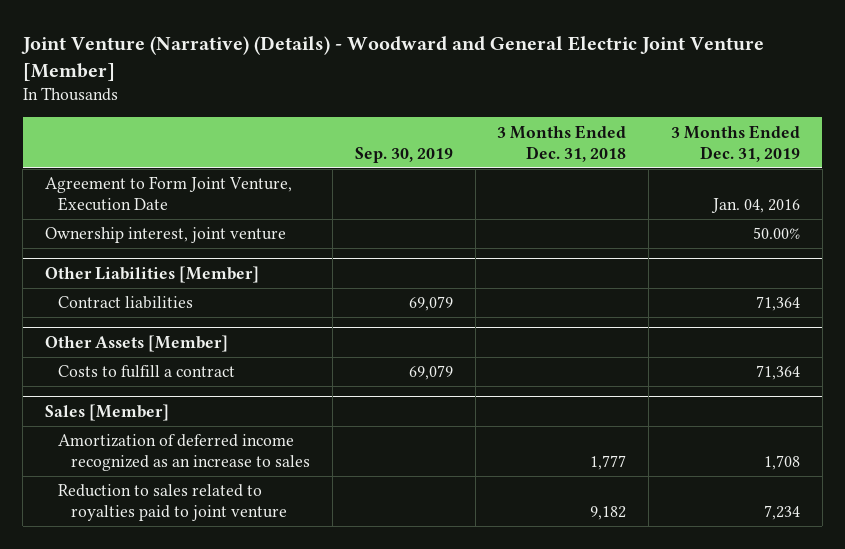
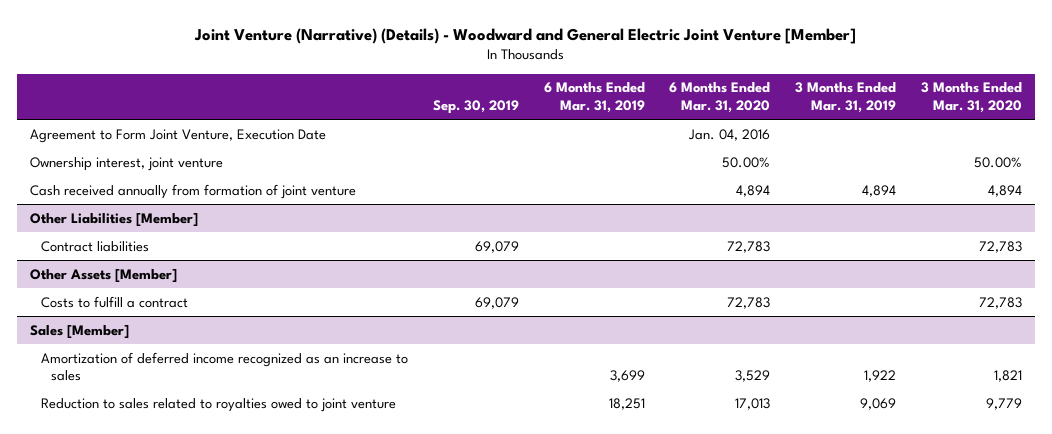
- | Sep. 30, 2019 | 3 Months Ended Dec. 31, 2018 | 3 Months Ended Dec. 31, 2019
+ | Sep. 30, 2019 | 6 Months Ended Mar. 31, 2019 | 6 Months Ended Mar. 31, 2020 | 3 Months Ended Mar. 31, 2019 | 3 Months Ended Mar. 31, 2020
+ Cash received annually from formation of joint venture | | | 4,894 | 4,894 | 4,894
@ Sales [Member]
- Reduction to sales related to royalties paid to joint venture | | 9,182 | 7,234
+ Reduction to sales related to royalties owed to joint venture | | 18,251 | 17,013 | 9,069 | 9,779

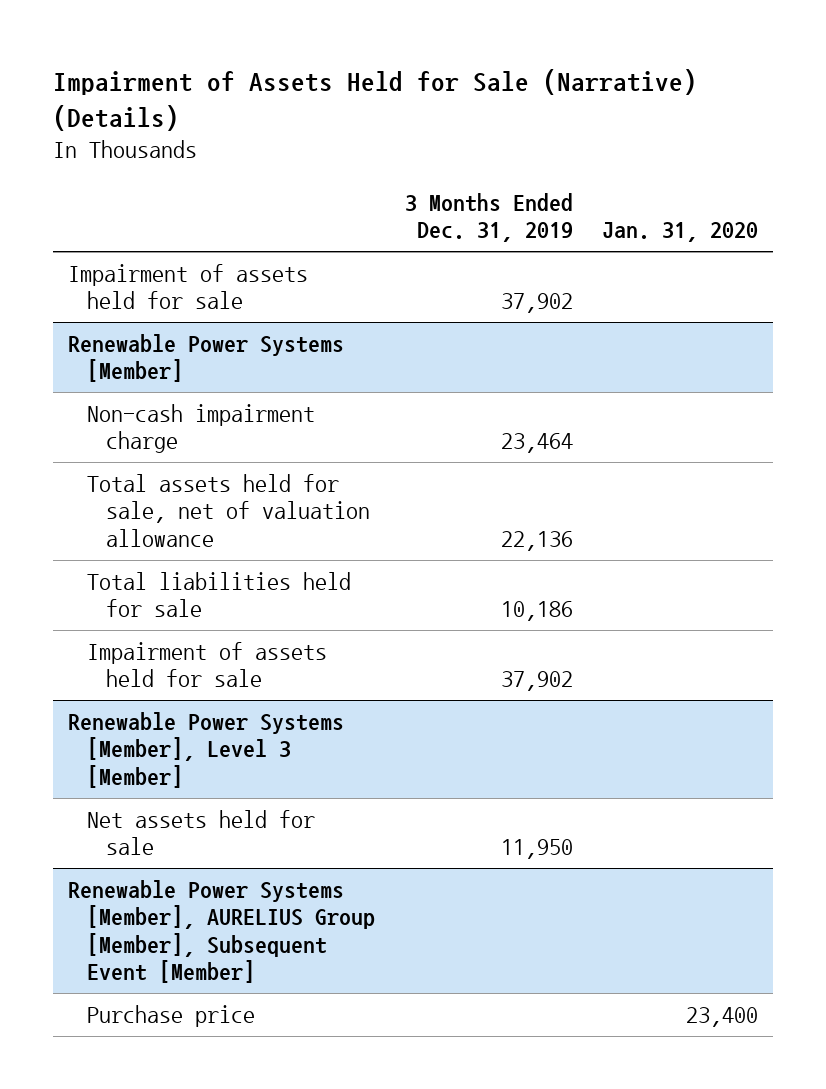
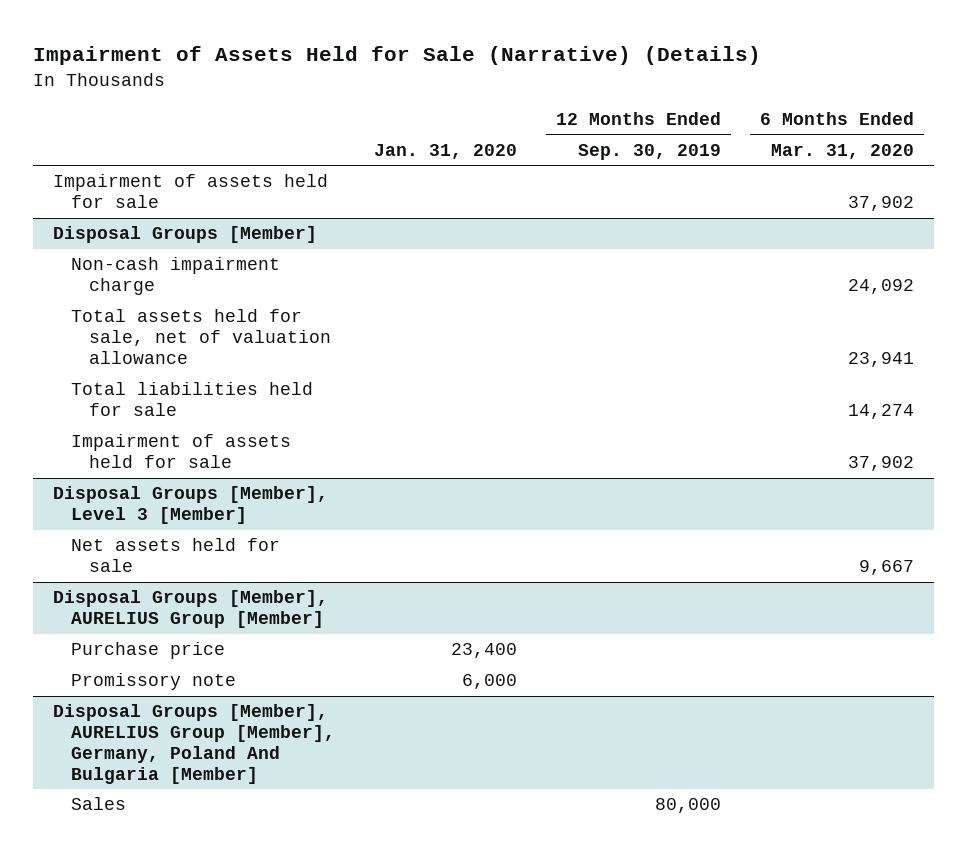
- | 3 Months Ended Dec. 31, 2019 | Jan. 31, 2020
+ | Jan. 31, 2020 | 12 Months Ended Sep. 30, 2019 | 6 Months Ended Mar. 31, 2020
- Renewable Power Systems [Member]
+ Disposal Groups [Member]
- Renewable Power Systems [Member], Level 3 [Member]
- Net assets held for sale | 11,950 |
- Renewable Power Systems [Member], AURELIUS Group [Member], Subsequent Event [Member]
+ Disposal Groups [Member], Level 3 [Member]
+ Net assets held for sale | | | 9,667
+ Disposal Groups [Member], AURELIUS Group [Member]
+ Promissory note | 6,000 | |
+ Disposal Groups [Member], AURELIUS Group [Member], Germany, Poland And Bulgaria [Member]
+ Sales | | 80,000 |

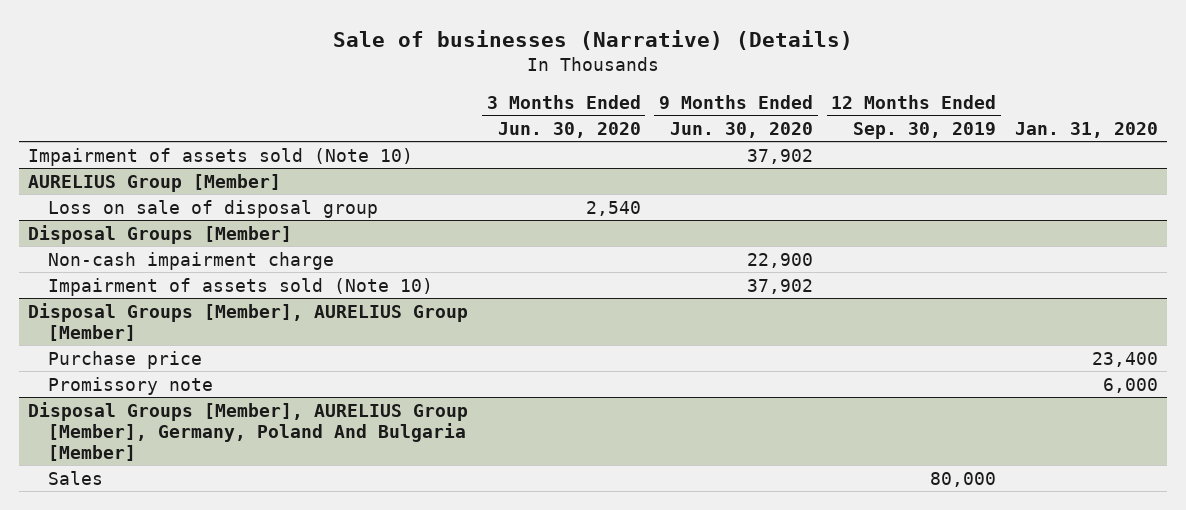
- Impairment of Assets Held for Sale (Narrative) (Details)
+ Sale of businesses (Narrative) (Details)
- | Jan. 31, 2020 | 12 Months Ended Sep. 30, 2019 | 6 Months Ended Mar. 31, 2020
+ | 3 Months Ended Jun. 30, 2020 | 9 Months Ended Jun. 30, 2020 | 12 Months Ended Sep. 30, 2019 | Jan. 31, 2020
- Impairment of assets held for sale | | | 37,902
+ Impairment of assets sold (Note 10) | | 37,902 | |
+ AURELIUS Group [Member]
+ Loss on sale of disposal group | 2,540 | | |
@ Disposal Groups [Member]
- Total assets held for sale, net of valuation allowance | | | 23,941
- Total liabilities held for sale | | | 14,274
- Impairment of assets held for sale | | | 37,902
- Disposal Groups [Member], Level 3 [Member]
- Net assets held for sale | | | 9,667
@ Disposal Groups [Member]
+ Impairment of assets sold (Note 10) | | 37,902 | |

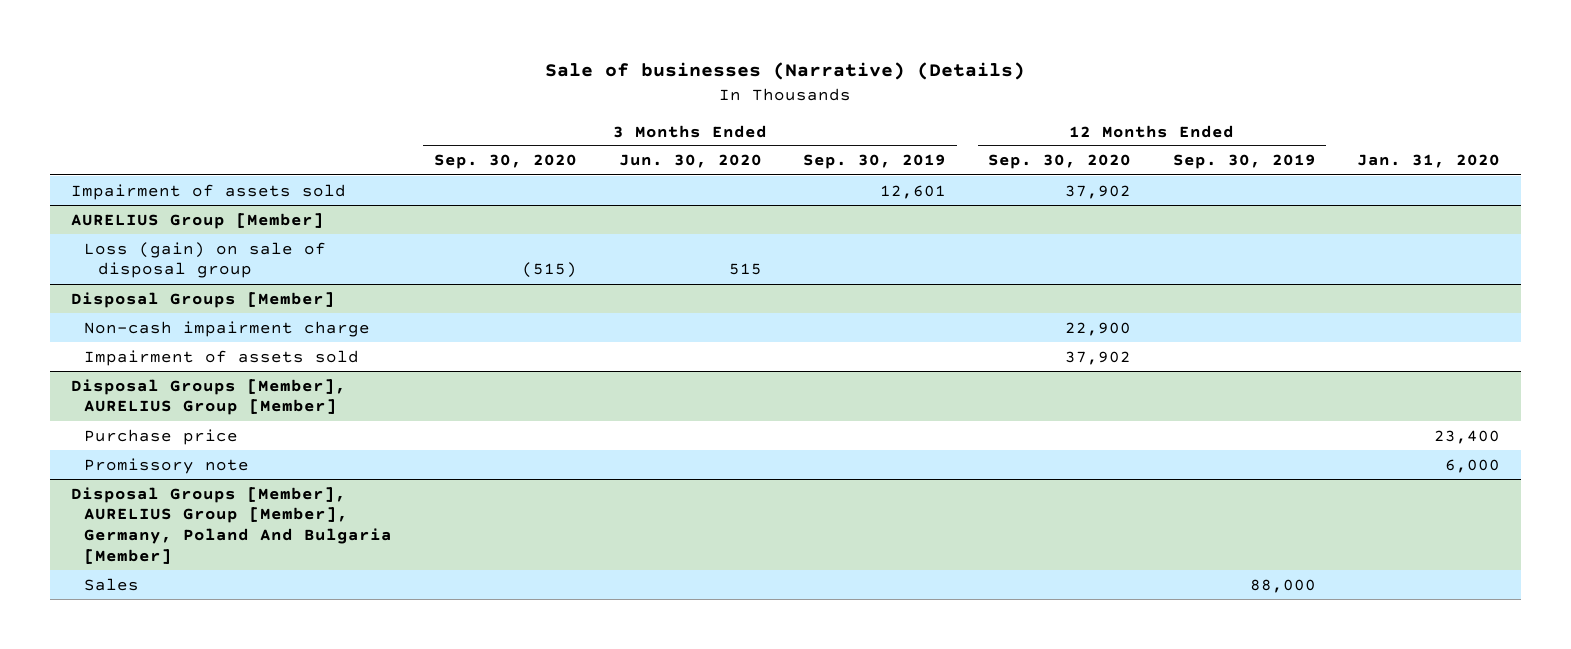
- | 3 Months Ended Jun. 30, 2020 | 9 Months Ended Jun. 30, 2020 | 12 Months Ended Sep. 30, 2019 | Jan. 31, 2020
+ | 3 Months Ended Sep. 30, 2020 | 3 Months Ended Jun. 30, 2020 | 3 Months Ended Sep. 30, 2019 | 12 Months Ended Sep. 30, 2020 | 12 Months Ended Sep. 30, 2019 | Jan. 31, 2020
- Impairment of assets sold (Note 10) | | 37,902 | |
+ Impairment of assets sold | | | 12,601 | 37,902 | |
@ AURELIUS Group [Member]
- Loss on sale of disposal group | 2,540 | | |
+ Loss (gain) on sale of disposal group | (515) | 515 | | | |
@ Disposal Groups [Member]
- Impairment of assets sold (Note 10) | | 37,902 | |
+ Impairment of assets sold | | | | 37,902 | |
@ Disposal Groups [Member], AURELIUS Group [Member], Germany, Poland And Bulgaria [Member]
- Sales | | | 80,000 |
+ Sales | | | | | 88,000 |

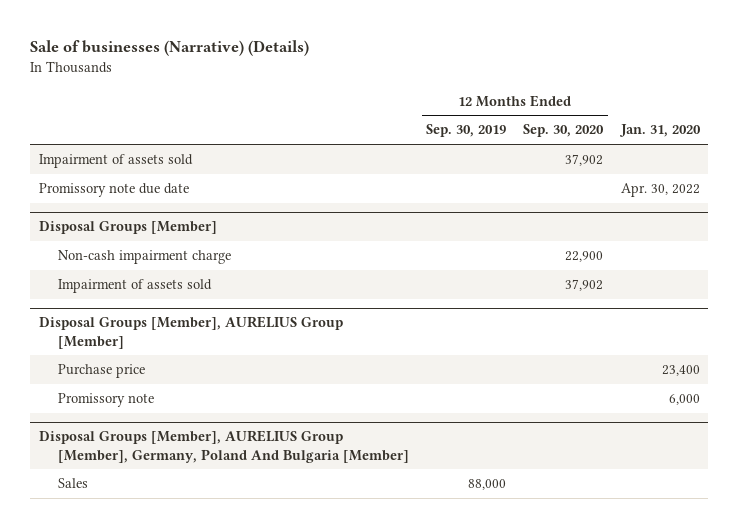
- | 3 Months Ended Sep. 30, 2020 | 3 Months Ended Jun. 30, 2020 | 3 Months Ended Sep. 30, 2019 | 12 Months Ended Sep. 30, 2020 | 12 Months Ended Sep. 30, 2019 | Jan. 31, 2020
+ | 12 Months Ended Sep. 30, 2019 | 12 Months Ended Sep. 30, 2020 | Jan. 31, 2020
- AURELIUS Group [Member]
- Loss (gain) on sale of disposal group | (515) | 515 | | | |
+ Promissory note due date | | | Apr. 30, 2022

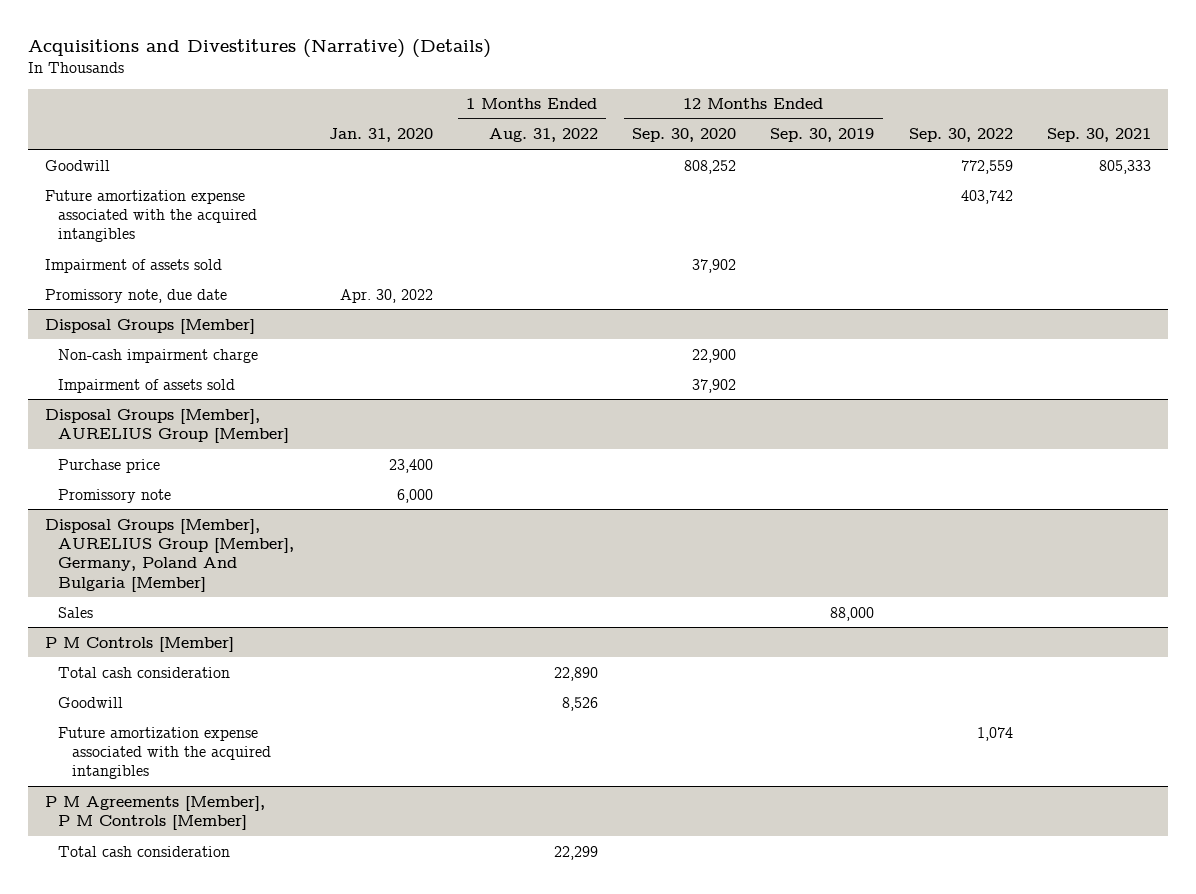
- Sale of businesses (Narrative) (Details)
+ Acquisitions and Divestitures (Narrative) (Details)
- | 12 Months Ended Sep. 30, 2019 | 12 Months Ended Sep. 30, 2020 | Jan. 31, 2020
+ | Jan. 31, 2020 | 1 Months Ended Aug. 31, 2022 | 12 Months Ended Sep. 30, 2020 | 12 Months Ended Sep. 30, 2019 | Sep. 30, 2022 | Sep. 30, 2021
+ Goodwill | | | 808,252 | | 772,559 | 805,333
+ Future amortization expense associated with the acquired intangibles | | | | | 403,742 |
- Promissory note due date | | | Apr. 30, 2022
+ Promissory note, due date | Apr. 30, 2022 | | | | |
+ P M Controls [Member]
+ Total cash consideration | | 22,890 | | | |
+ Goodwill | | 8,526 | | | |
+ Future amortization expense associated with the acquired intangibles | | | | | 1,074 |
+ P M Agreements [Member], P M Controls [Member]
+ Total cash consideration | | 22,299 | | | |

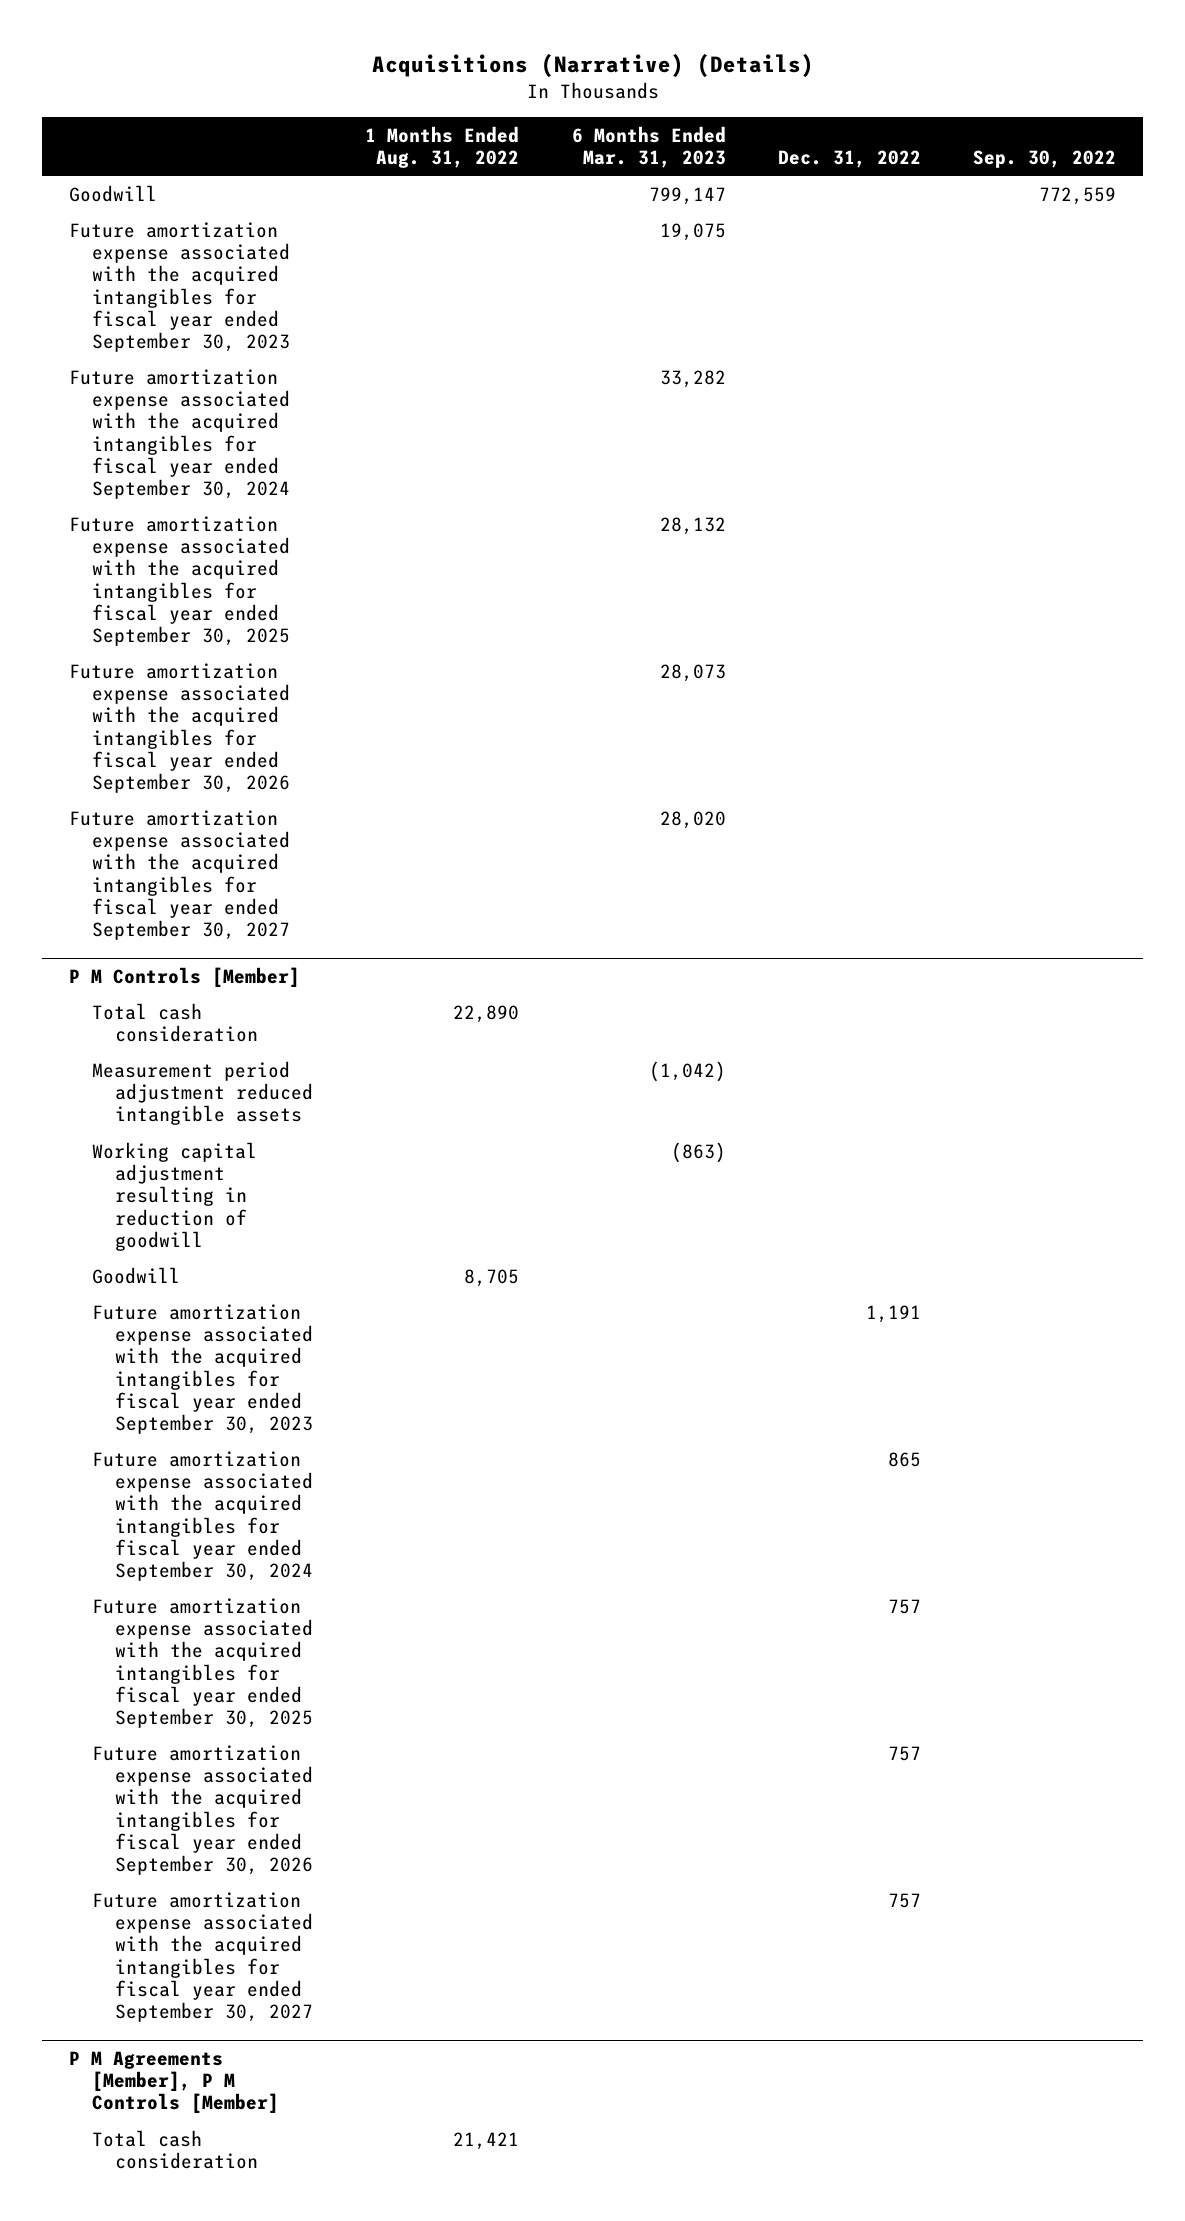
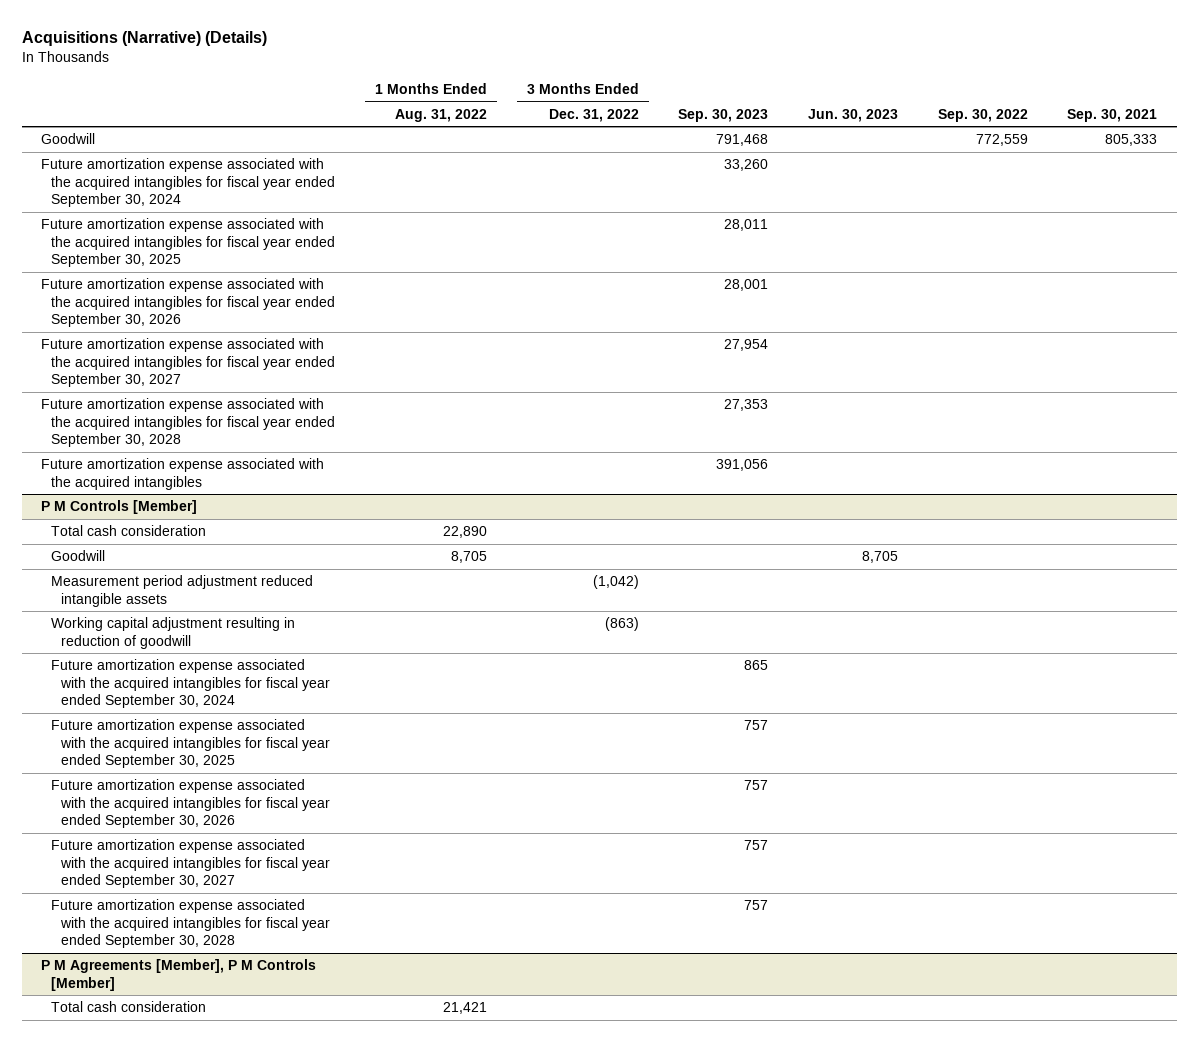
- | 1 Months Ended Aug. 31, 2022 | 6 Months Ended Mar. 31, 2023 | Dec. 31, 2022 | Sep. 30, 2022
+ | 1 Months Ended Aug. 31, 2022 | 3 Months Ended Dec. 31, 2022 | Sep. 30, 2023 | Jun. 30, 2023 | Sep. 30, 2022 | Sep. 30, 2021
- Future amortization expense associated with the acquired intangibles for fiscal year ended September 30, 2023 | | 19,075 | |
+ Future amortization expense associated with the acquired intangibles for fiscal year ended September 30, 2028 | | | 27,353 | | |
+ Future amortization expense associated with the acquired intangibles | | | 391,056 | | |
@ P M Controls [Member]
moved up: Goodwill | 8,705 | | | 8,705 | |
- Future amortization expense associated with the acquired intangibles for fiscal year ended September 30, 2023 | | | 1,191 |
+ Future amortization expense associated with the acquired intangibles for fiscal year ended September 30, 2028 | | | 757 | | |

